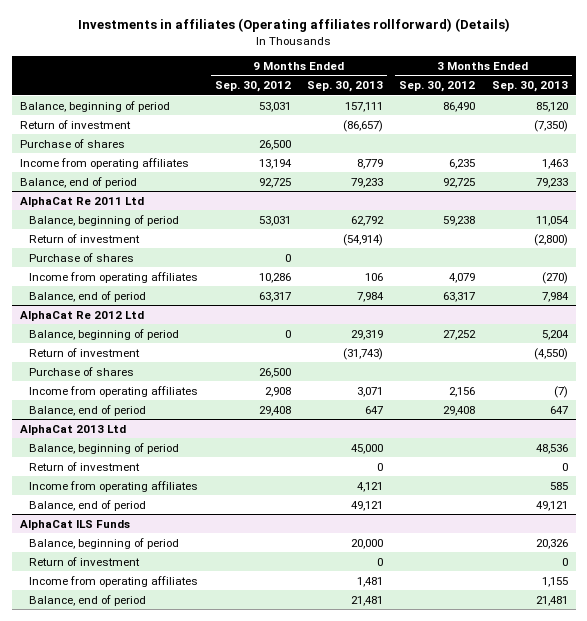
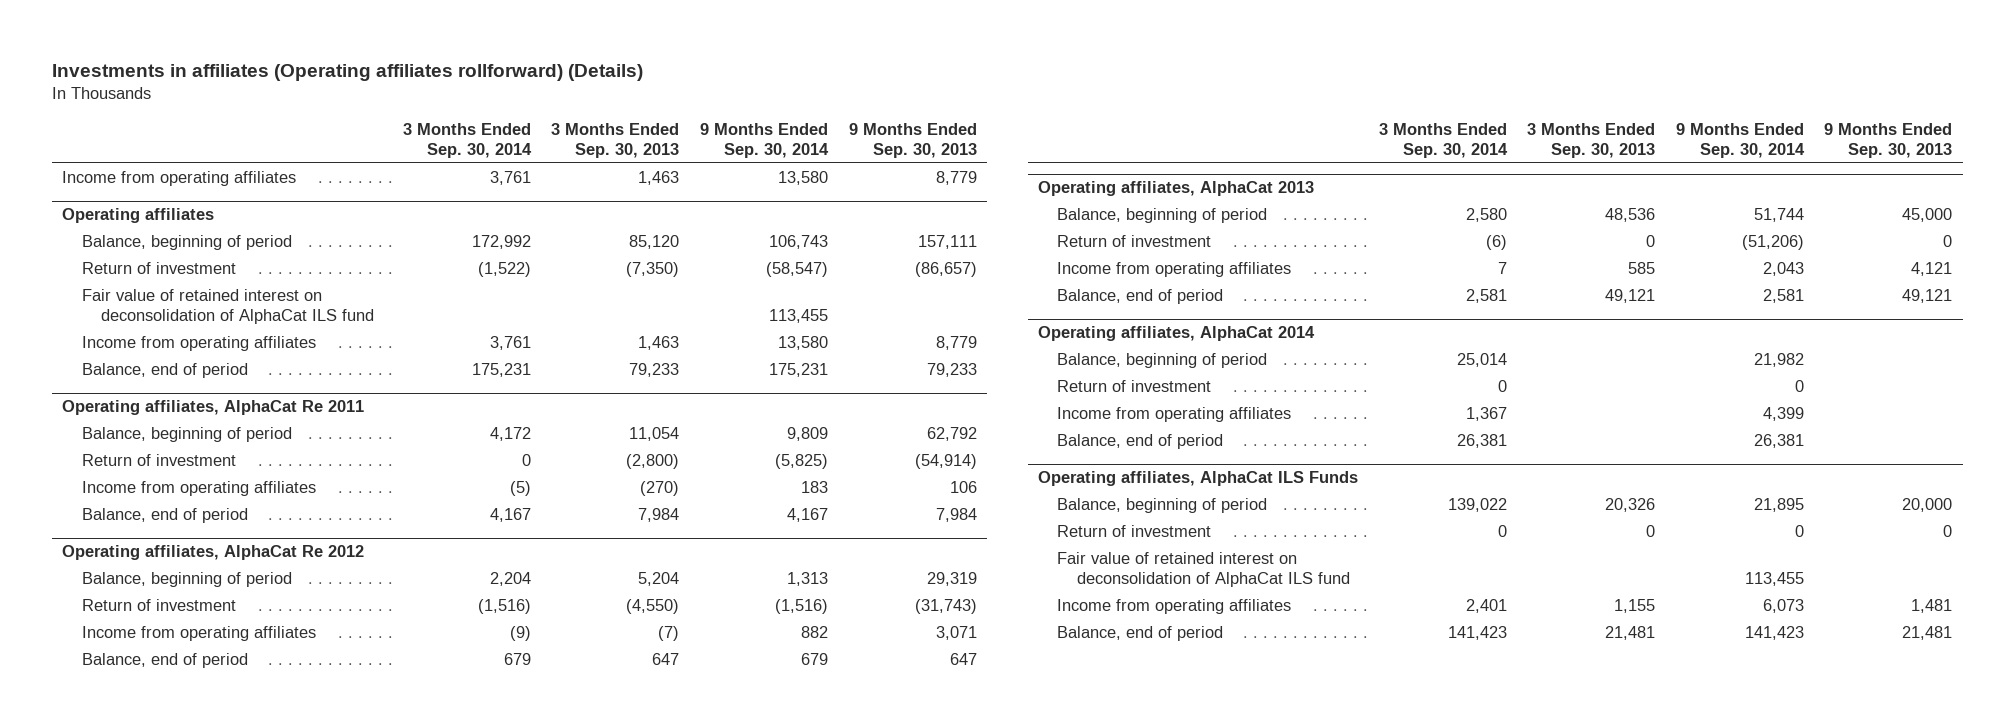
- | 9 Months Ended Sep. 30, 2012 | 9 Months Ended Sep. 30, 2013 | 3 Months Ended Sep. 30, 2012 | 3 Months Ended Sep. 30, 2013
+ | 3 Months Ended Sep. 30, 2014 | 3 Months Ended Sep. 30, 2013 | 9 Months Ended Sep. 30, 2014 | 9 Months Ended Sep. 30, 2013
+ Income from operating affiliates | 3,761 | 1,463 | 13,580 | 8,779
+ Operating affiliates
- Purchase of shares | 26,500 | | |
+ Fair value of retained interest on deconsolidation of AlphaCat ILS fund | | | 113,455 |
- AlphaCat Re 2011 Ltd
+ Operating affiliates, AlphaCat Re 2011
- Purchase of shares | 0 | | |
- AlphaCat Re 2012 Ltd
+ Operating affiliates, AlphaCat Re 2012
- Purchase of shares | 26,500 | | |
- AlphaCat 2013 Ltd
+ Operating affiliates, AlphaCat 2013
- AlphaCat ILS Funds
+ Operating affiliates, AlphaCat 2014
+ Balance, beginning of period | 25,014 | | 21,982 |
+ Return of investment | 0 | | 0 |
+ Income from operating affiliates | 1,367 | | 4,399 |
+ Balance, end of period | 26,381 | | 26,381 |
+ Operating affiliates, AlphaCat ILS Funds
+ Fair value of retained interest on deconsolidation of AlphaCat ILS fund | | | 113,455 |

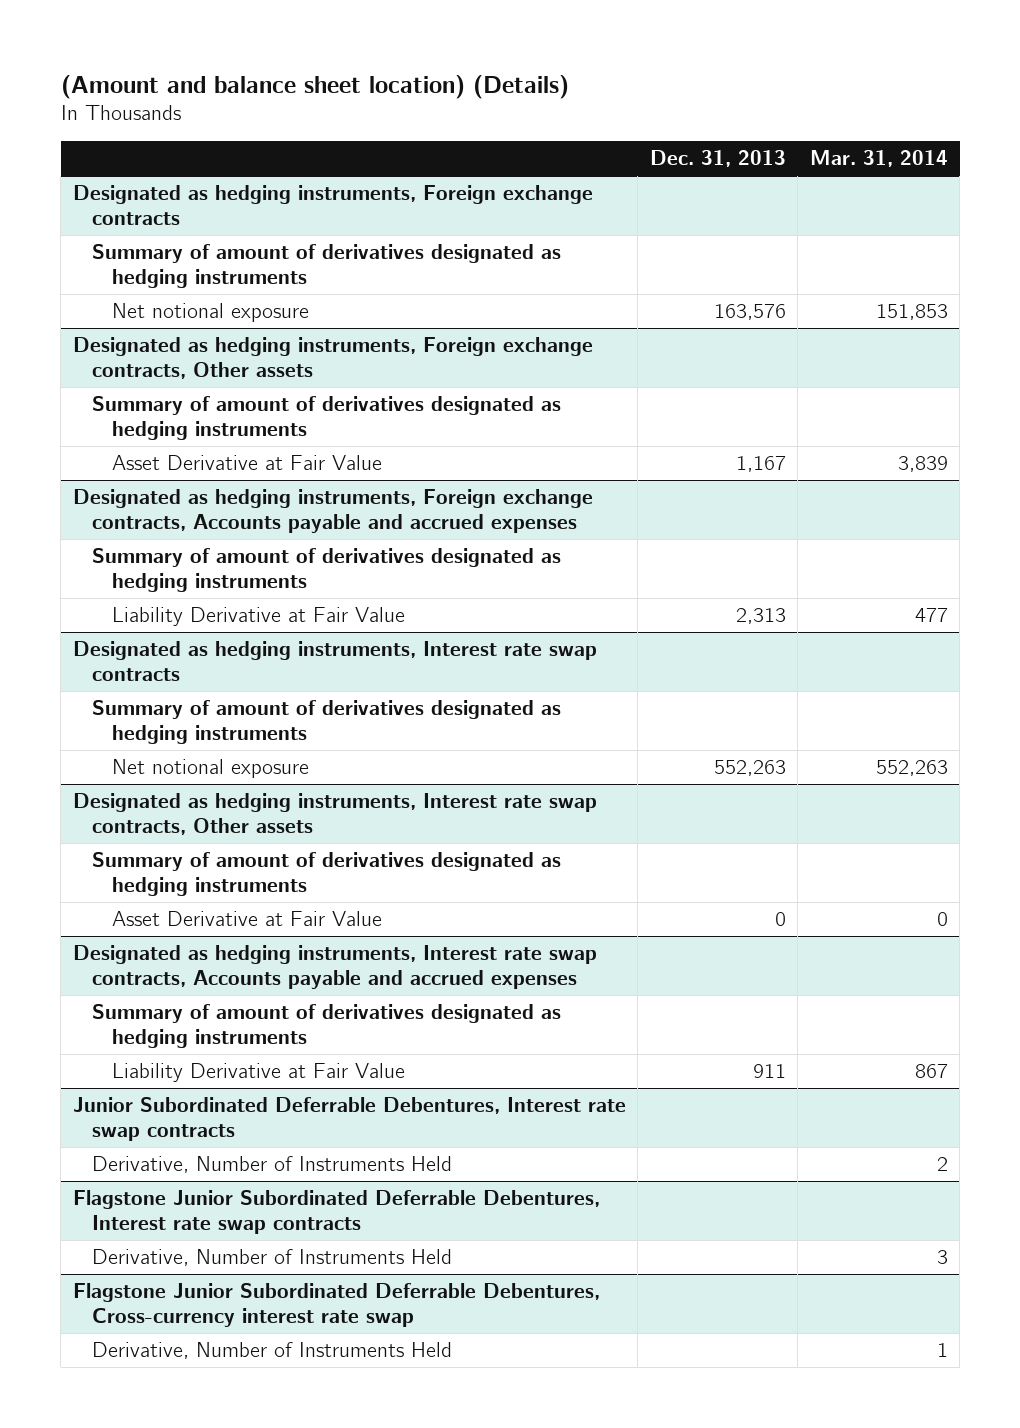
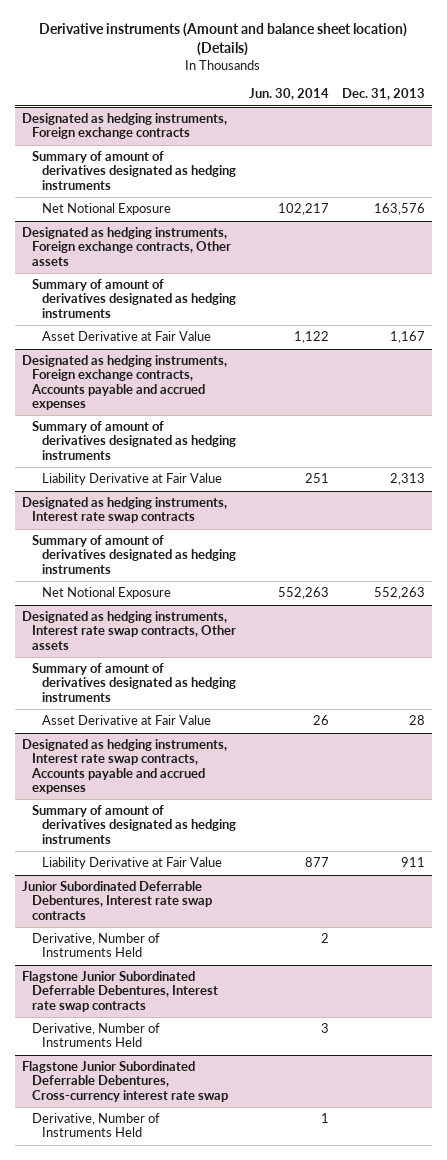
- (Amount and balance sheet location) (Details)
+ Derivative instruments (Amount and balance sheet location) (Details)
- | Dec. 31, 2013 | Mar. 31, 2014
+ | Jun. 30, 2014 | Dec. 31, 2013
@ Designated as hedging instruments, Foreign exchange contracts
- Net notional exposure | 163,576 | 151,853
+ Net Notional Exposure | 102,217 | 163,576
@ Designated as hedging instruments, Interest rate swap contracts
- Net notional exposure | 552,263 | 552,263
+ Net Notional Exposure | 552,263 | 552,263
@ Designated as hedging instruments, Interest rate swap contracts, Other assets
- Asset Derivative at Fair Value | 0 | 0
+ Asset Derivative at Fair Value | 26 | 28

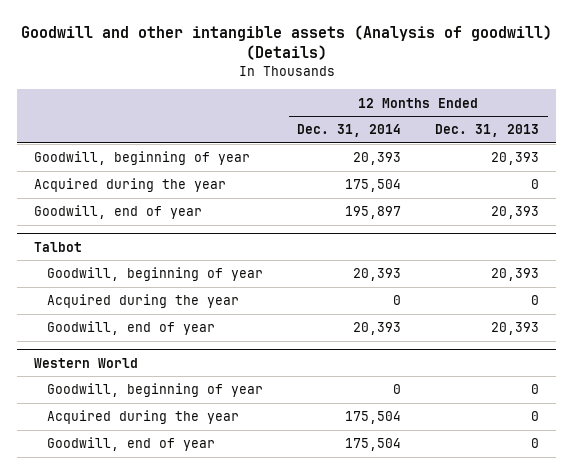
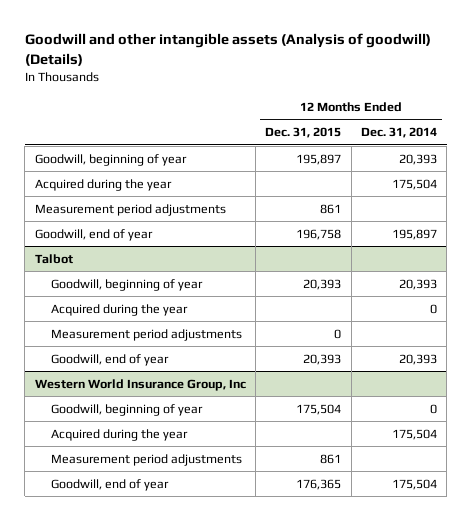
- | 12 Months Ended Dec. 31, 2014 | 12 Months Ended Dec. 31, 2013
+ | 12 Months Ended Dec. 31, 2015 | 12 Months Ended Dec. 31, 2014
+ Measurement period adjustments | 861 |
@ Talbot
+ Measurement period adjustments | 0 |
- Western World
+ Western World Insurance Group, Inc
+ Measurement period adjustments | 861 |

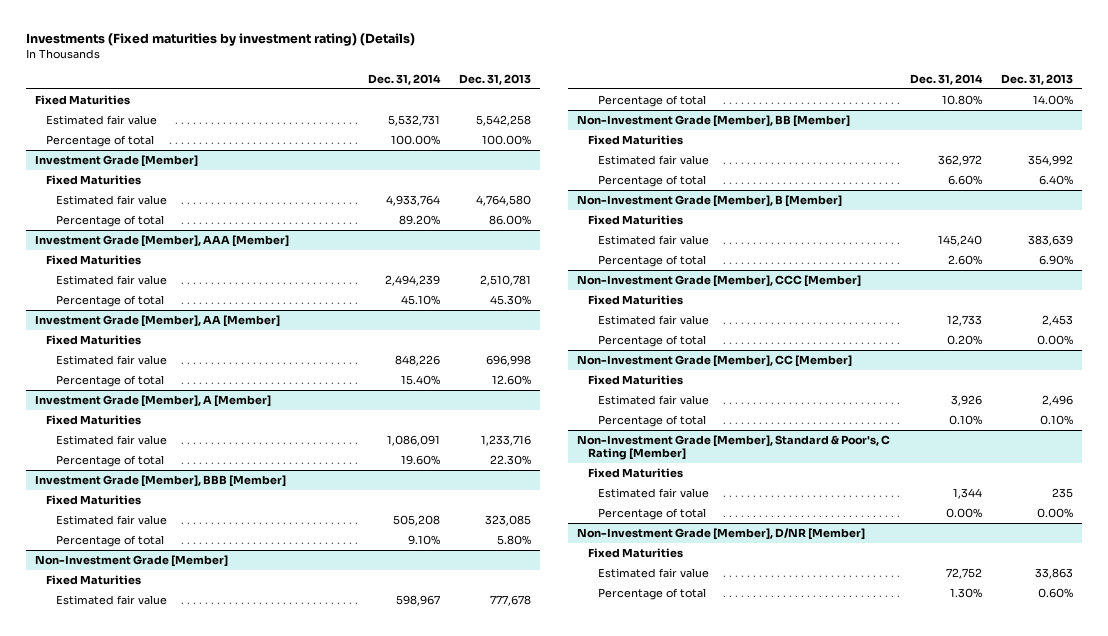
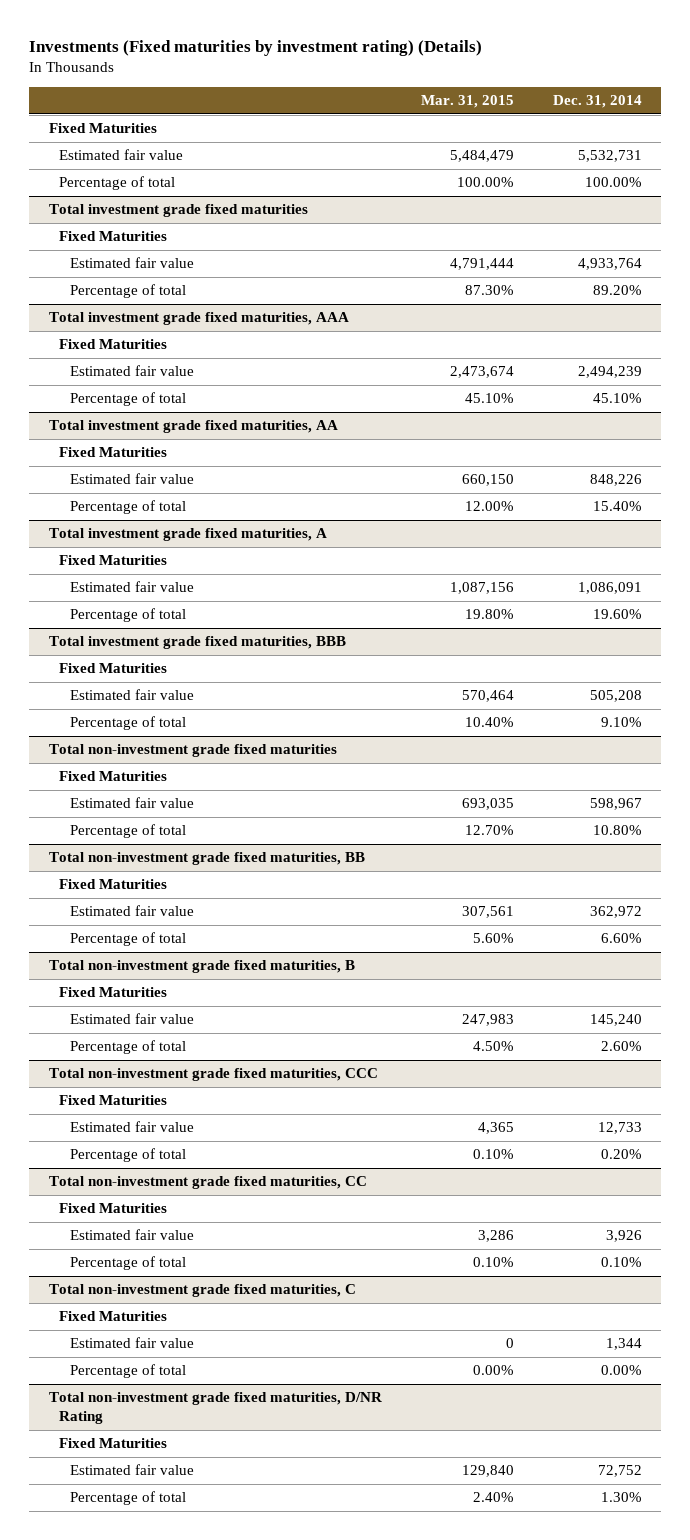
- | Dec. 31, 2014 | Dec. 31, 2013
+ | Mar. 31, 2015 | Dec. 31, 2014
- Investment Grade [Member]
+ Total investment grade fixed maturities
- Investment Grade [Member], AAA [Member]
+ Total investment grade fixed maturities, AAA
- Investment Grade [Member], AA [Member]
+ Total investment grade fixed maturities, AA
- Investment Grade [Member], A [Member]
+ Total investment grade fixed maturities, A
- Investment Grade [Member], BBB [Member]
+ Total investment grade fixed maturities, BBB
- Non-Investment Grade [Member]
+ Total non-investment grade fixed maturities
- Non-Investment Grade [Member], BB [Member]
+ Total non-investment grade fixed maturities, BB
- Non-Investment Grade [Member], B [Member]
+ Total non-investment grade fixed maturities, B
- Non-Investment Grade [Member], CCC [Member]
+ Total non-investment grade fixed maturities, CCC
- Non-Investment Grade [Member], CC [Member]
+ Total non-investment grade fixed maturities, CC
- Non-Investment Grade [Member], Standard & Poor's, C Rating [Member]
+ Total non-investment grade fixed maturities, C
- Non-Investment Grade [Member], D/NR [Member]
+ Total non-investment grade fixed maturities, D/NR Rating

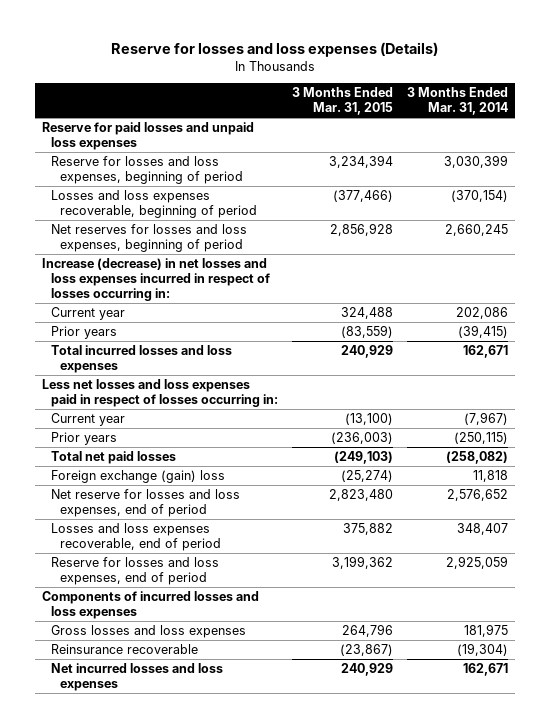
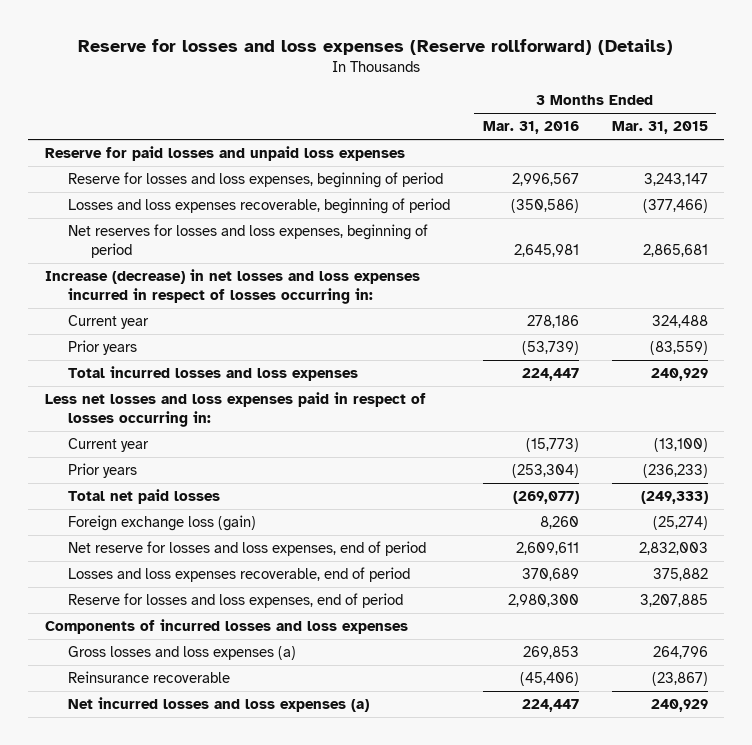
- Reserve for losses and loss expenses (Details)
+ Reserve for losses and loss expenses (Reserve rollforward) (Details)
- | 3 Months Ended Mar. 31, 2015 | 3 Months Ended Mar. 31, 2014
+ | 3 Months Ended Mar. 31, 2016 | 3 Months Ended Mar. 31, 2015
- Reserve for losses and loss expenses, beginning of period | 3,234,394 | 3,030,399
+ Reserve for losses and loss expenses, beginning of period | 2,996,567 | 3,243,147
- Net reserves for losses and loss expenses, beginning of period | 2,856,928 | 2,660,245
+ Net reserves for losses and loss expenses, beginning of period | 2,645,981 | 2,865,681
- Prior years | (236,003) | (250,115)
- Total net paid losses | (249,103) | (258,082)
- Foreign exchange (gain) loss | (25,274) | 11,818
- Net reserve for losses and loss expenses, end of period | 2,823,480 | 2,576,652
+ Prior years | (253,304) | (236,233)
+ Total net paid losses | (269,077) | (249,333)
+ Foreign exchange loss (gain) | 8,260 | (25,274)
+ Net reserve for losses and loss expenses, end of period | 2,609,611 | 2,832,003
- Reserve for losses and loss expenses, end of period | 3,199,362 | 2,925,059
+ Reserve for losses and loss expenses, end of period | 2,980,300 | 3,207,885
- Gross losses and loss expenses | 264,796 | 181,975
+ Gross losses and loss expenses (a) | 269,853 | 264,796
- Net incurred losses and loss expenses | 240,929 | 162,671
+ Net incurred losses and loss expenses (a) | 224,447 | 240,929

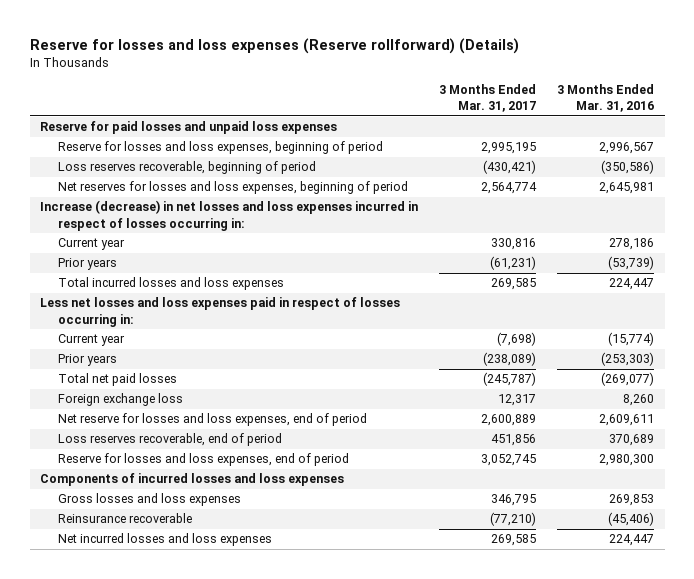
- | 3 Months Ended Mar. 31, 2016 | 3 Months Ended Mar. 31, 2015
+ | 3 Months Ended Mar. 31, 2017 | 3 Months Ended Mar. 31, 2016
- Losses and loss expenses recoverable, beginning of period | (350,586) | (377,466)
+ Loss reserves recoverable, beginning of period | (430,421) | (350,586)
- Current year | (15,773) | (13,100)
- Prior years | (253,304) | (236,233)
+ Current year | (7,698) | (15,774)
+ Prior years | (238,089) | (253,303)
- Foreign exchange loss (gain) | 8,260 | (25,274)
+ Foreign exchange loss | 12,317 | 8,260
- Losses and loss expenses recoverable, end of period | 370,689 | 375,882
+ Loss reserves recoverable, end of period | 451,856 | 370,689
- Gross losses and loss expenses (a) | 269,853 | 264,796
+ Gross losses and loss expenses | 346,795 | 269,853
- Net incurred losses and loss expenses (a) | 224,447 | 240,929
+ Net incurred losses and loss expenses | 269,585 | 224,447

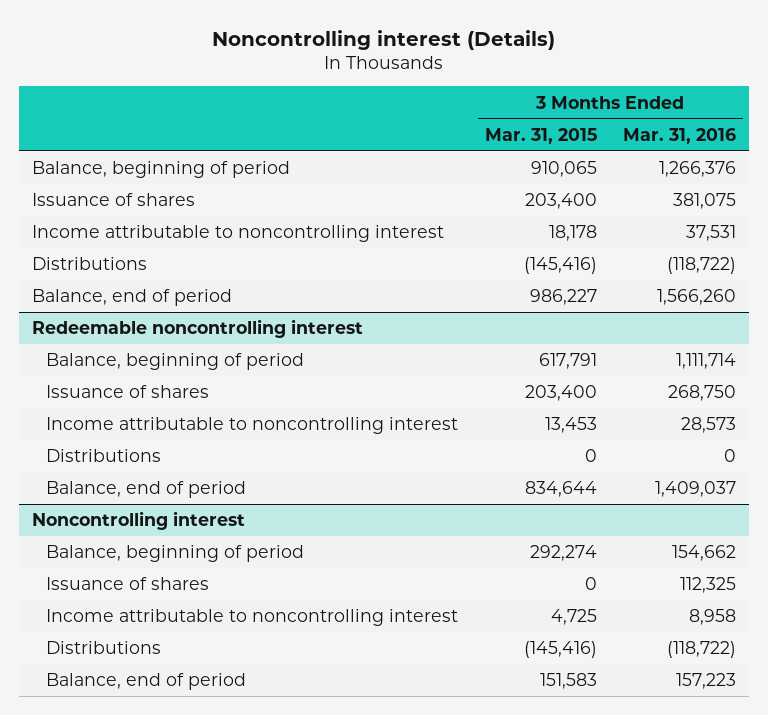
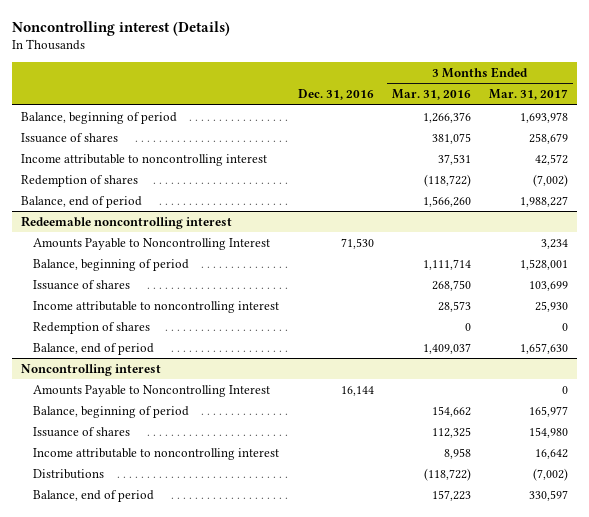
- | 3 Months Ended Mar. 31, 2015 | 3 Months Ended Mar. 31, 2016
+ | Dec. 31, 2016 | 3 Months Ended Mar. 31, 2016 | 3 Months Ended Mar. 31, 2017
- Distributions | (145,416) | (118,722)
+ Redemption of shares | | (118,722) | (7,002)
@ Redeemable noncontrolling interest
+ Amounts Payable to Noncontrolling Interest | 71,530 | | 3,234
- Distributions | 0 | 0
+ Redemption of shares | | 0 | 0
@ Noncontrolling interest
+ Amounts Payable to Noncontrolling Interest | 16,144 | | 0

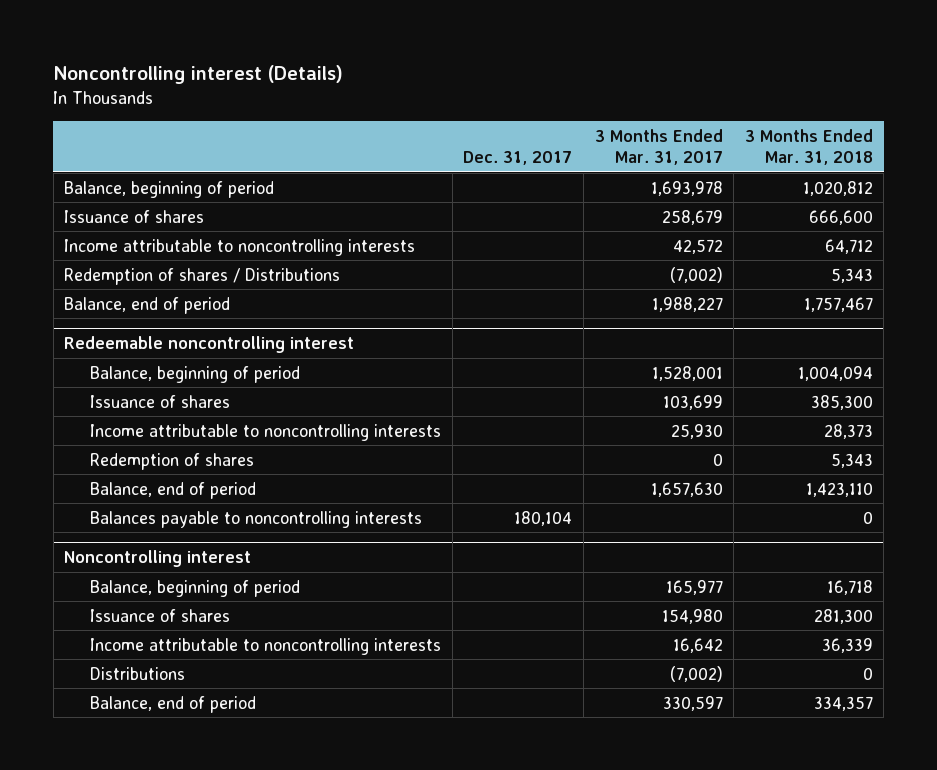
- | Dec. 31, 2016 | 3 Months Ended Mar. 31, 2016 | 3 Months Ended Mar. 31, 2017
+ | Dec. 31, 2017 | 3 Months Ended Mar. 31, 2017 | 3 Months Ended Mar. 31, 2018
- Income attributable to noncontrolling interest | | 37,531 | 42,572
- Redemption of shares | | (118,722) | (7,002)
+ Income attributable to noncontrolling interests | | 42,572 | 64,712
+ Redemption of shares / Distributions | | (7,002) | 5,343
@ Redeemable noncontrolling interest
- Amounts Payable to Noncontrolling Interest | 71,530 | | 3,234
- Income attributable to noncontrolling interest | | 28,573 | 25,930
+ Income attributable to noncontrolling interests | | 25,930 | 28,373
+ Balances payable to noncontrolling interests | 180,104 | | 0
@ Noncontrolling interest
- Amounts Payable to Noncontrolling Interest | 16,144 | | 0
- Income attributable to noncontrolling interest | | 8,958 | 16,642
+ Income attributable to noncontrolling interests | | 16,642 | 36,339

